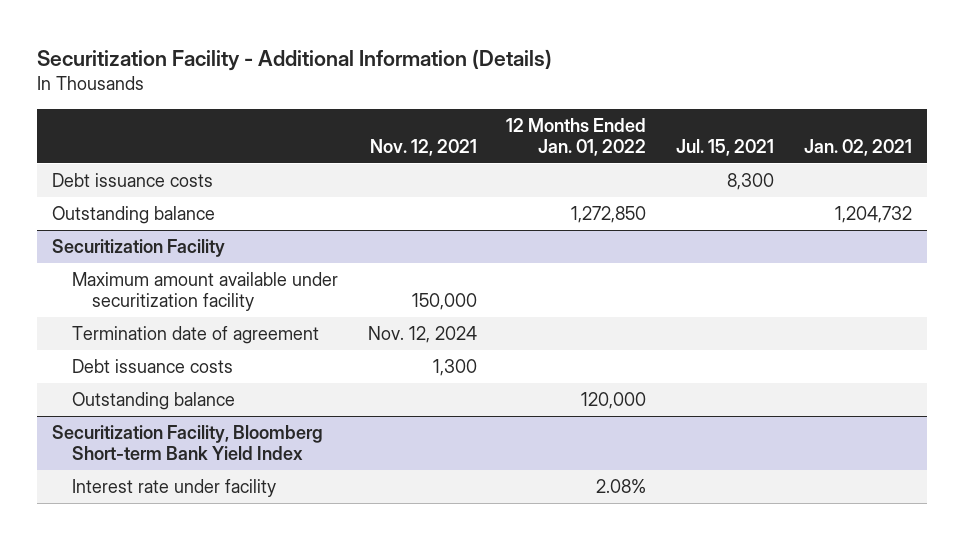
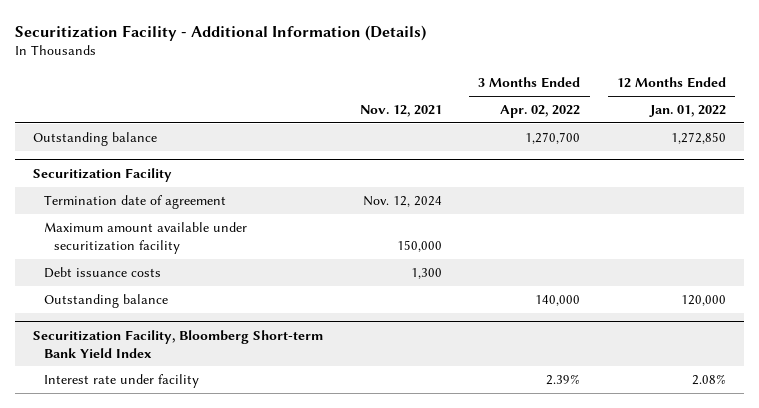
- | Nov. 12, 2021 | 12 Months Ended Jan. 01, 2022 | Jul. 15, 2021 | Jan. 02, 2021
+ | Nov. 12, 2021 | 3 Months Ended Apr. 02, 2022 | 12 Months Ended Jan. 01, 2022
- Debt issuance costs | | | 8,300 |
@ Securitization Facility
moved down: Maximum amount available under securitization facility | 150,000 | |

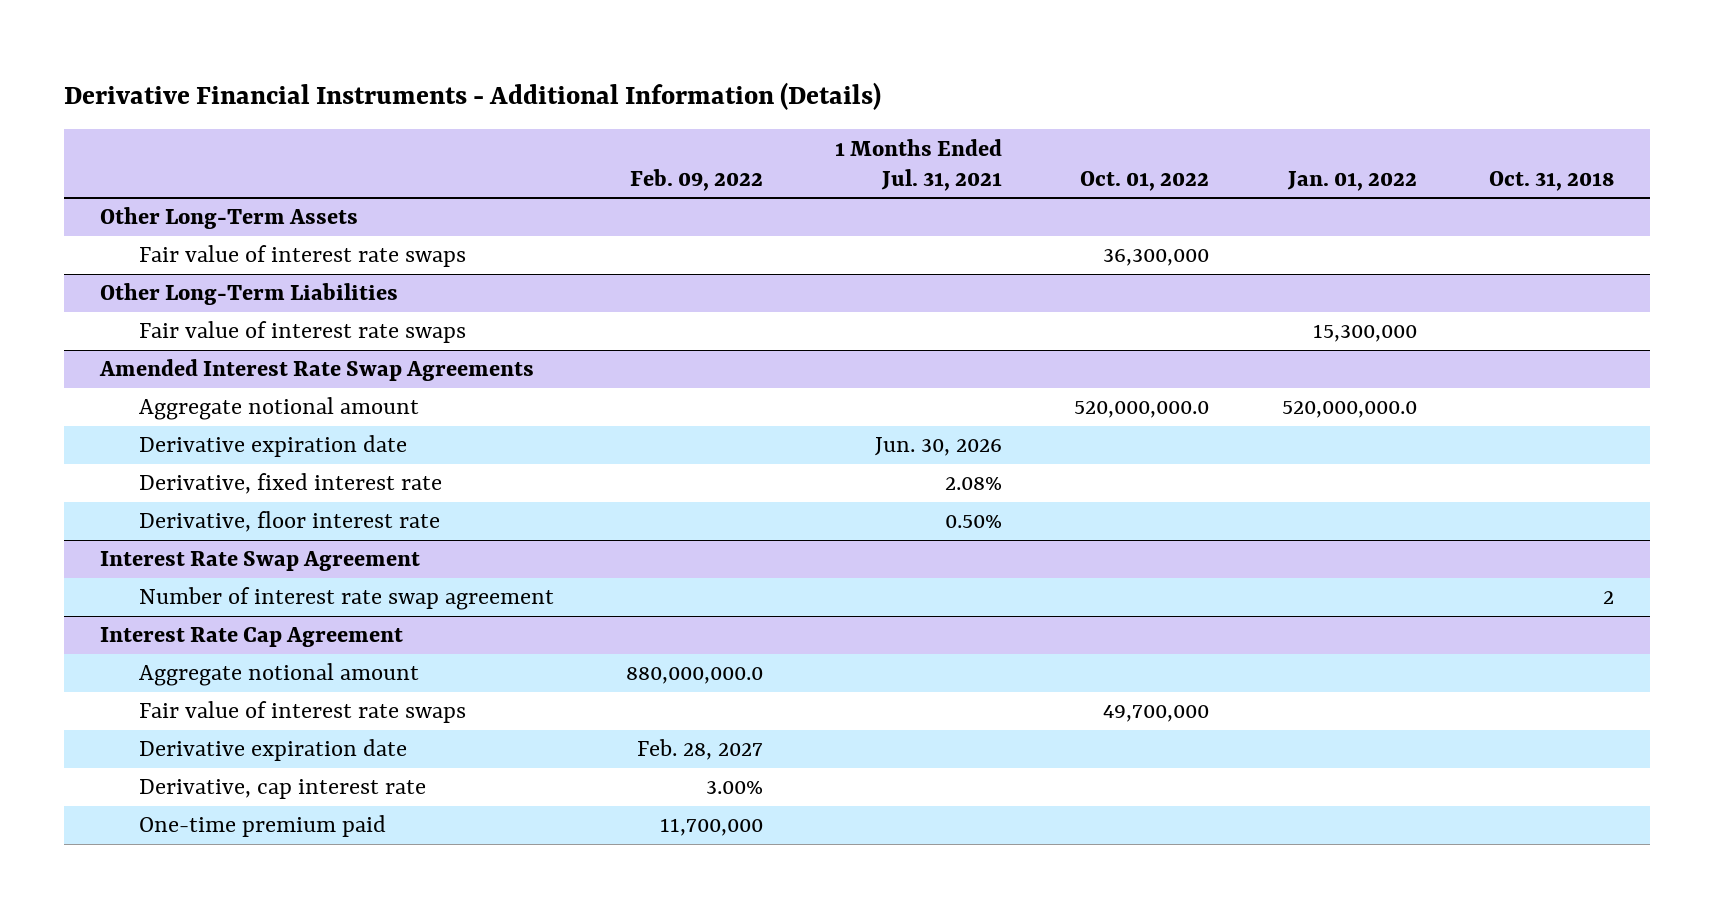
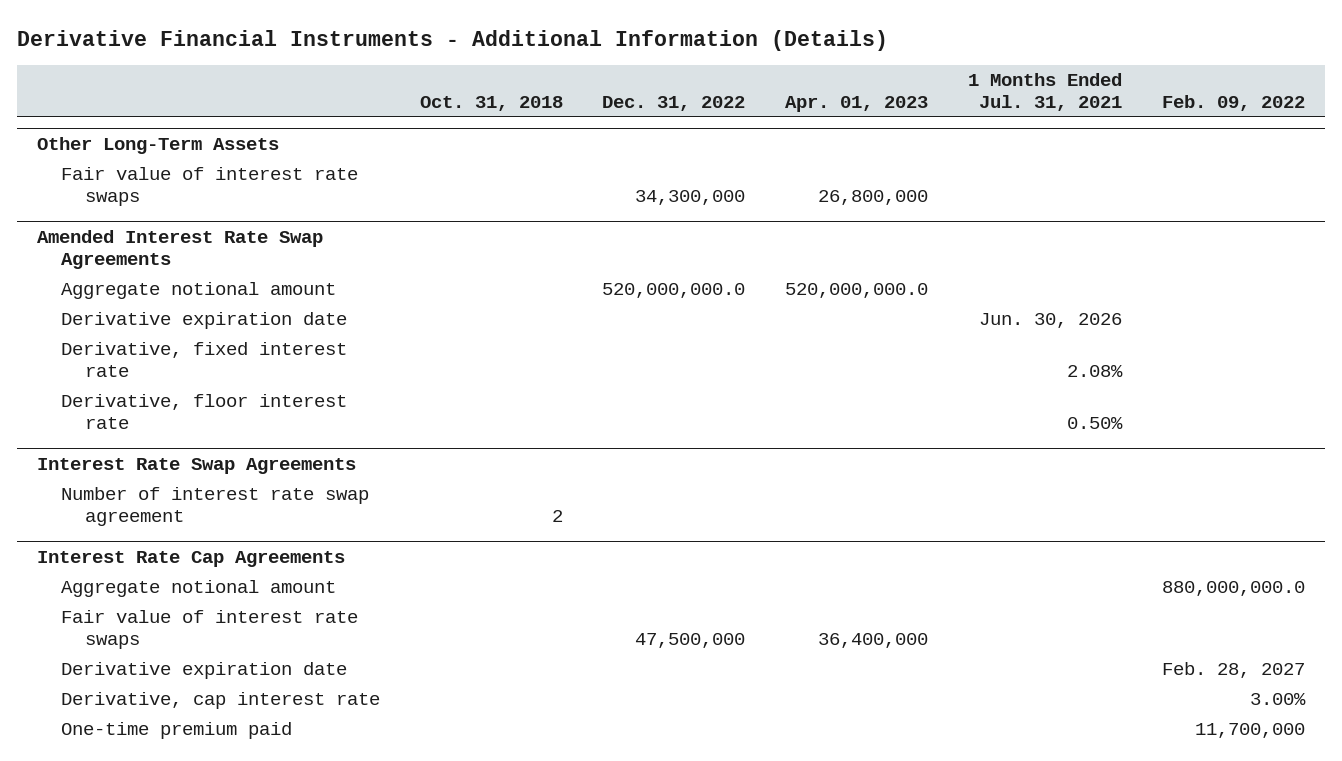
- | Feb. 09, 2022 | 1 Months Ended Jul. 31, 2021 | Oct. 01, 2022 | Jan. 01, 2022 | Oct. 31, 2018
+ | Oct. 31, 2018 | Dec. 31, 2022 | Apr. 01, 2023 | 1 Months Ended Jul. 31, 2021 | Feb. 09, 2022
- Other Long-Term Liabilities
- Fair value of interest rate swaps | | | | 15,300,000 |
- Interest Rate Swap Agreement
+ Interest Rate Swap Agreements
- Interest Rate Cap Agreement
+ Interest Rate Cap Agreements

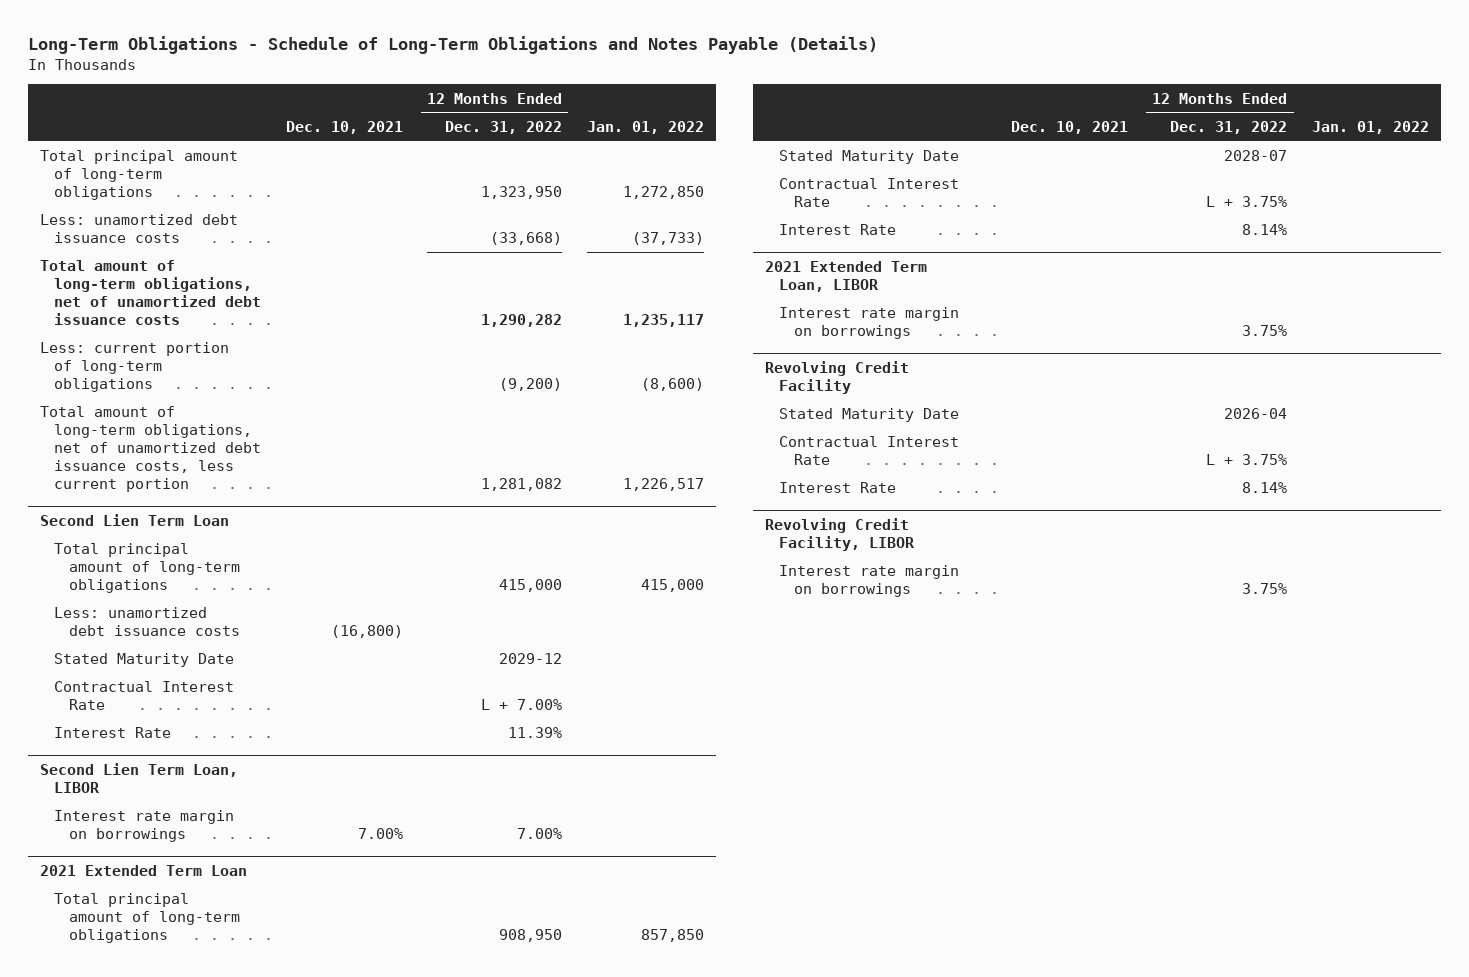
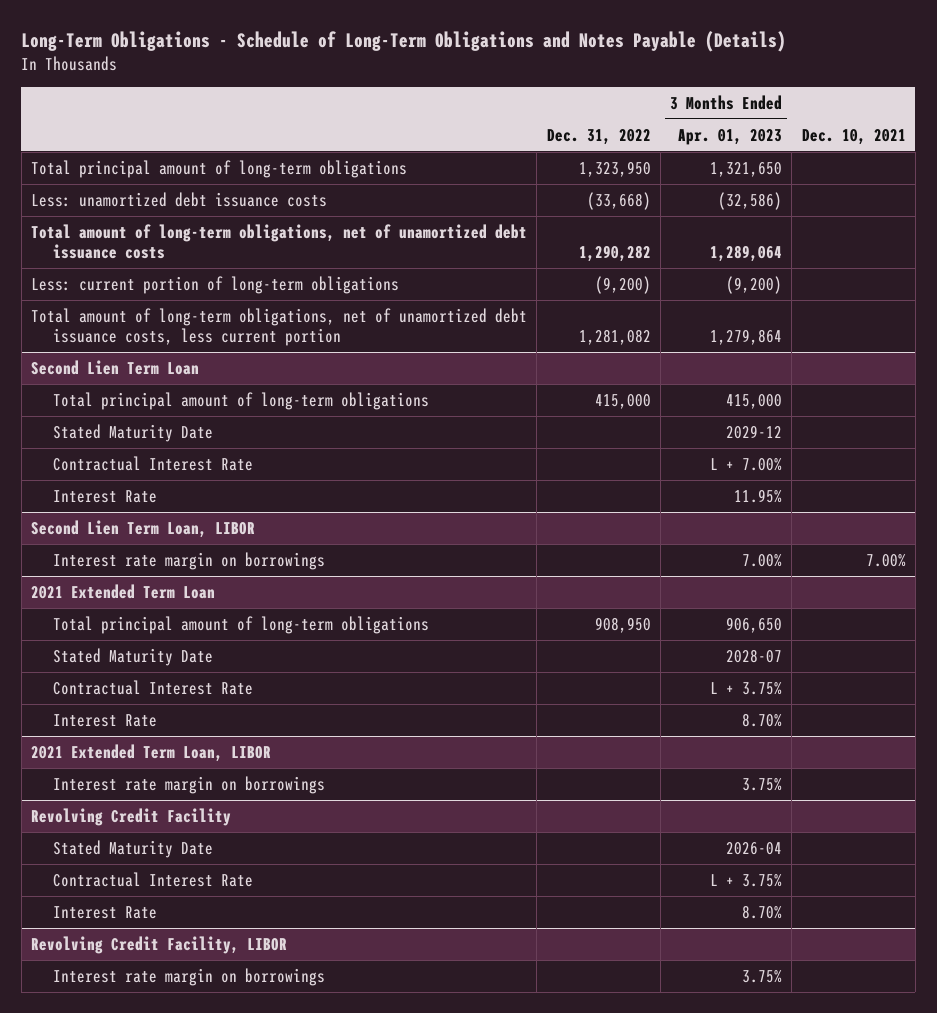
- | Dec. 10, 2021 | 12 Months Ended Dec. 31, 2022 | Jan. 01, 2022
+ | Dec. 31, 2022 | 3 Months Ended Apr. 01, 2023 | Dec. 10, 2021
@ Second Lien Term Loan
- Less: unamortized debt issuance costs | (16,800) | |

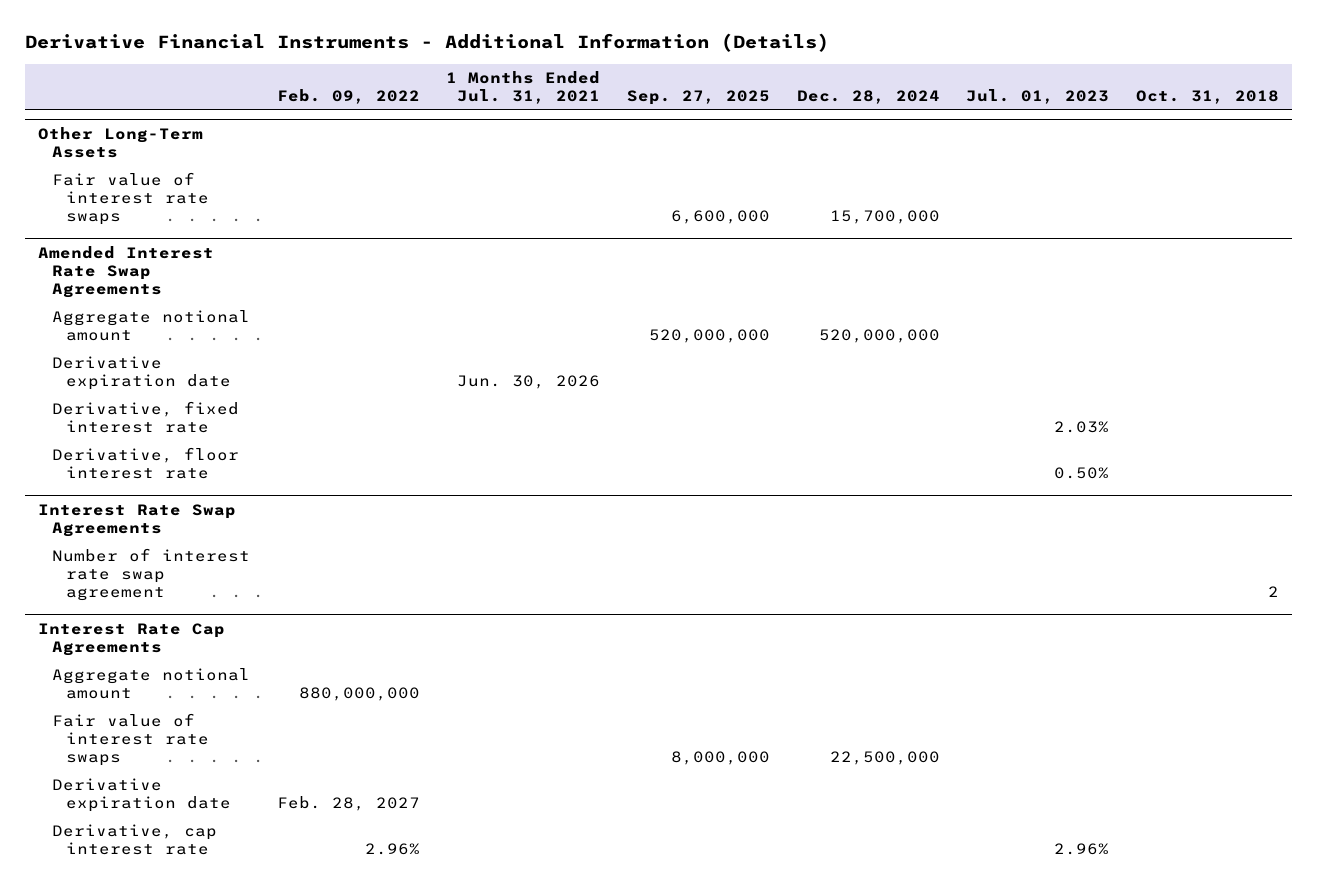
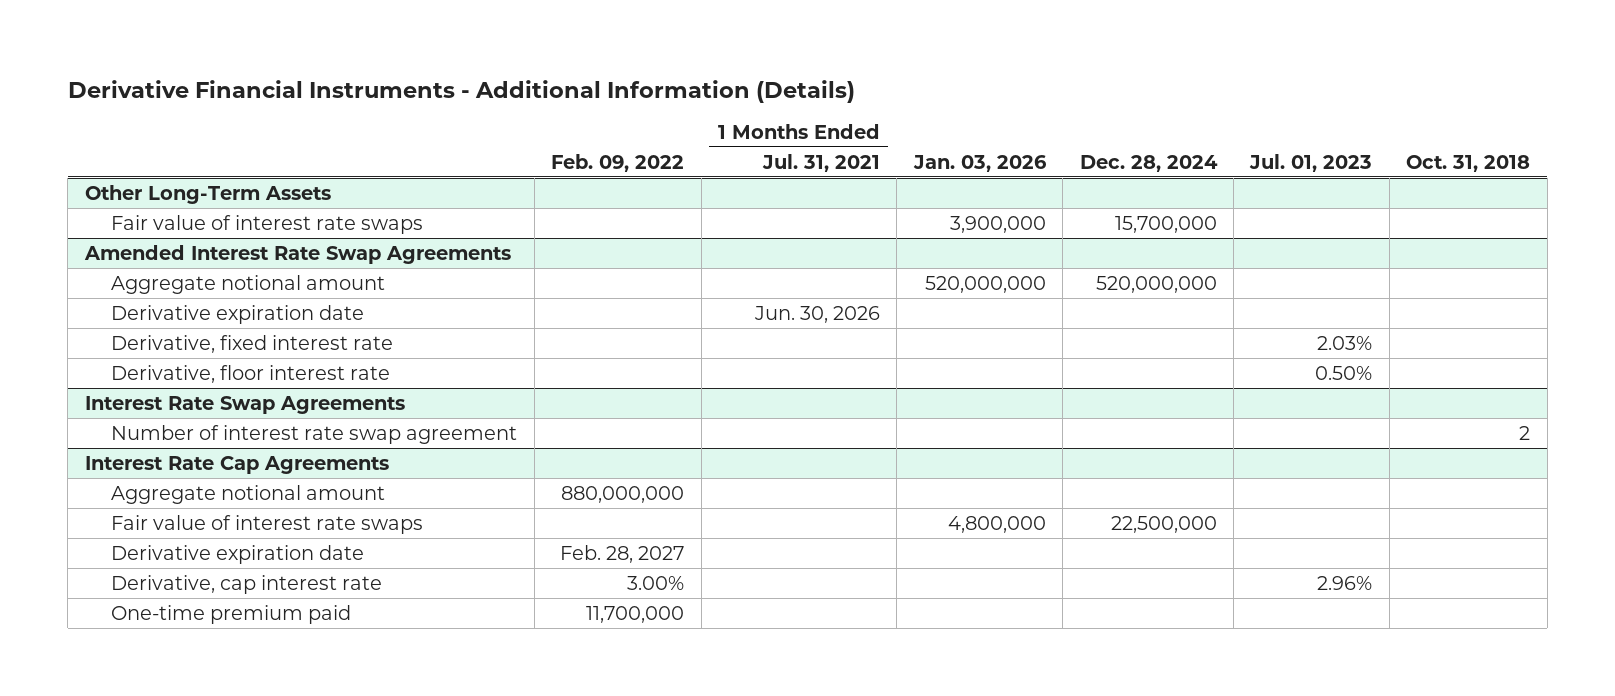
- | Feb. 09, 2022 | 1 Months Ended Jul. 31, 2021 | Sep. 27, 2025 | Dec. 28, 2024 | Jul. 01, 2023 | Oct. 31, 2018
+ | Feb. 09, 2022 | 1 Months Ended Jul. 31, 2021 | Jan. 03, 2026 | Dec. 28, 2024 | Jul. 01, 2023 | Oct. 31, 2018
@ Interest Rate Cap Agreements
- Derivative, cap interest rate | 2.96% | | | | 2.96% |
+ Derivative, cap interest rate | 3.00% | | | | 2.96% |
+ One-time premium paid | 11,700,000 | | | | |

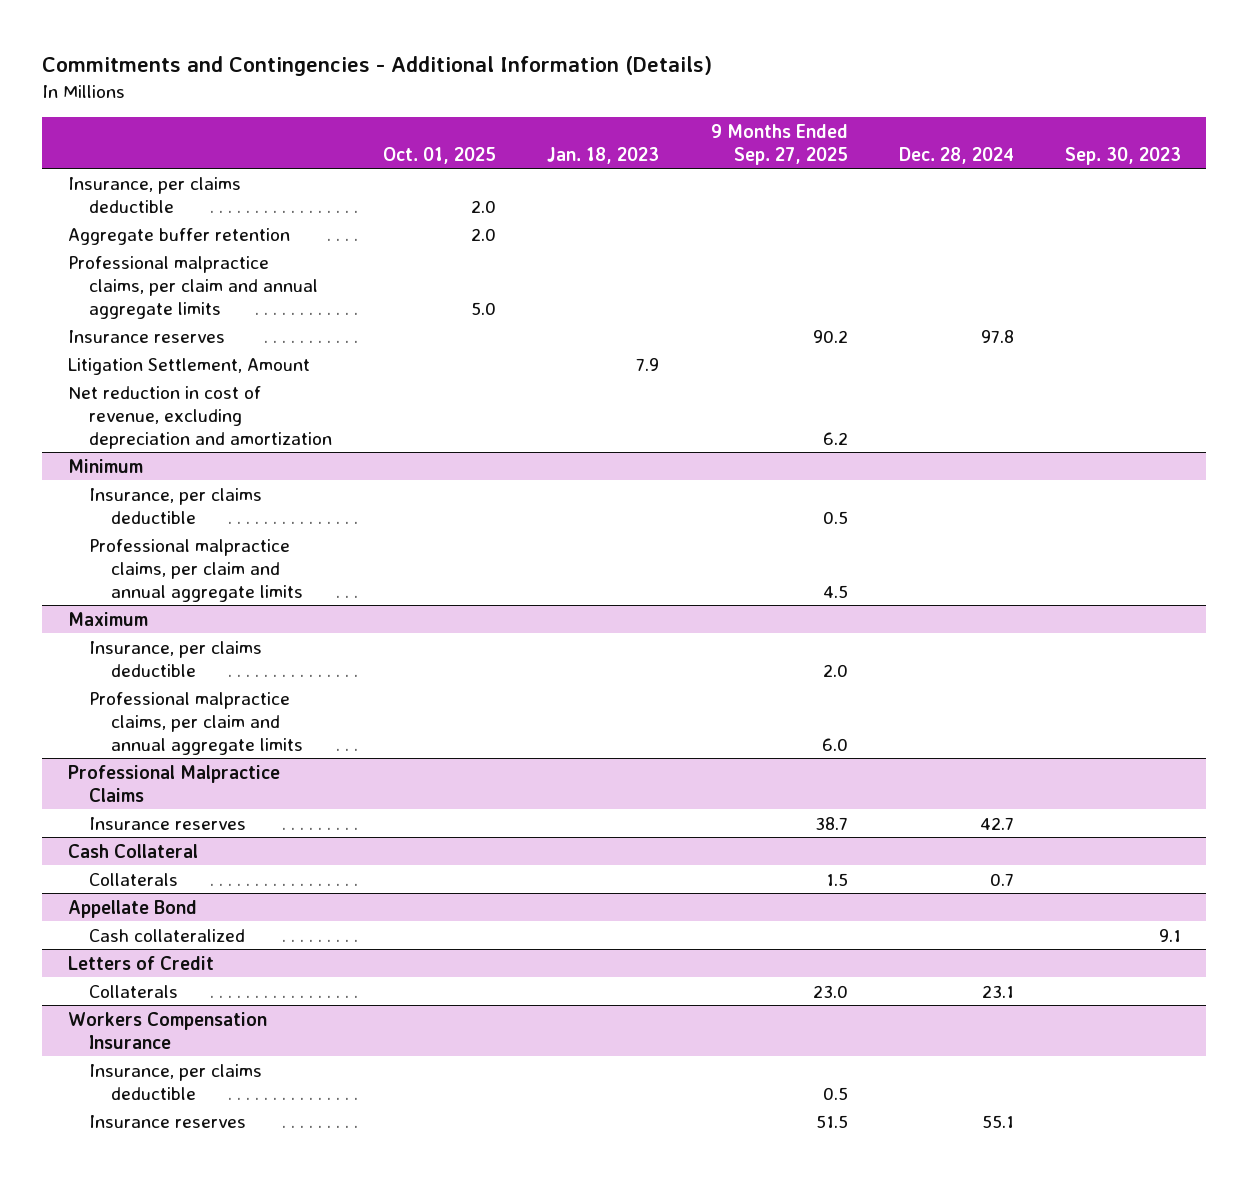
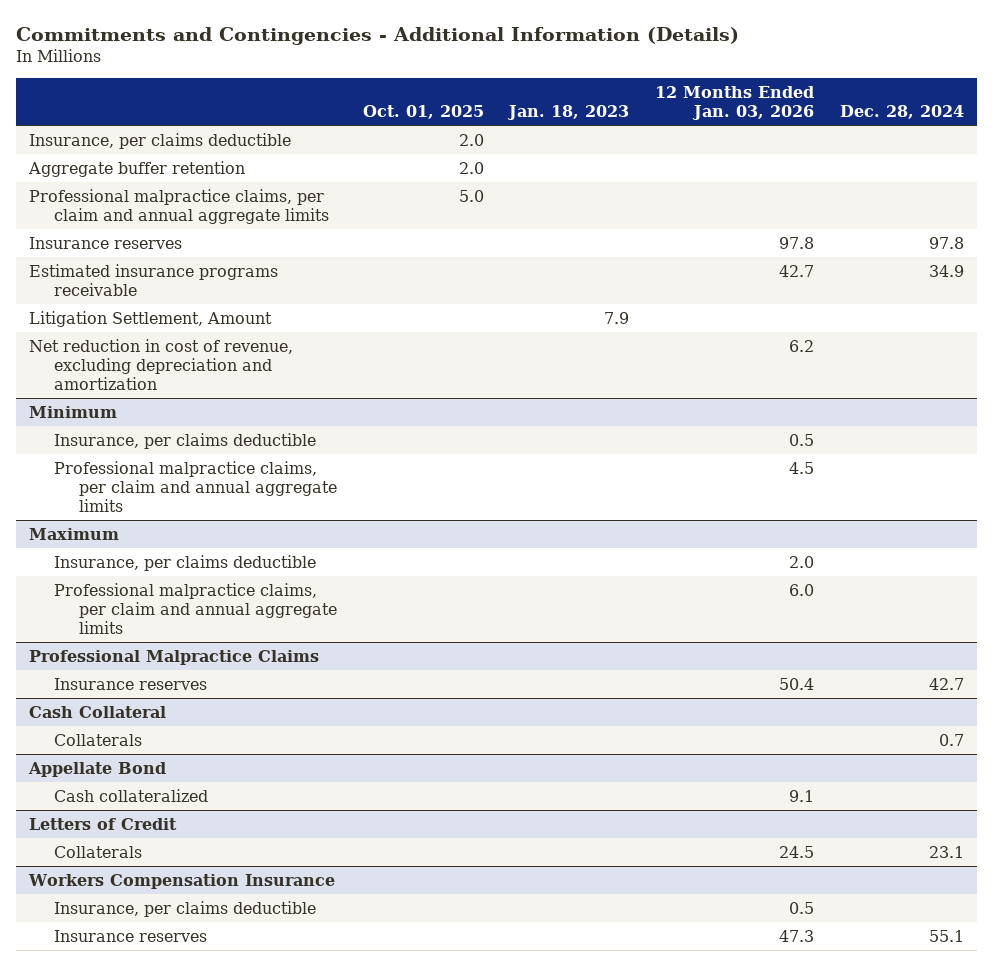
- | Oct. 01, 2025 | Jan. 18, 2023 | 9 Months Ended Sep. 27, 2025 | Dec. 28, 2024 | Sep. 30, 2023
+ | Oct. 01, 2025 | Jan. 18, 2023 | 12 Months Ended Jan. 03, 2026 | Dec. 28, 2024
+ Estimated insurance programs receivable | | | 42.7 | 34.9

